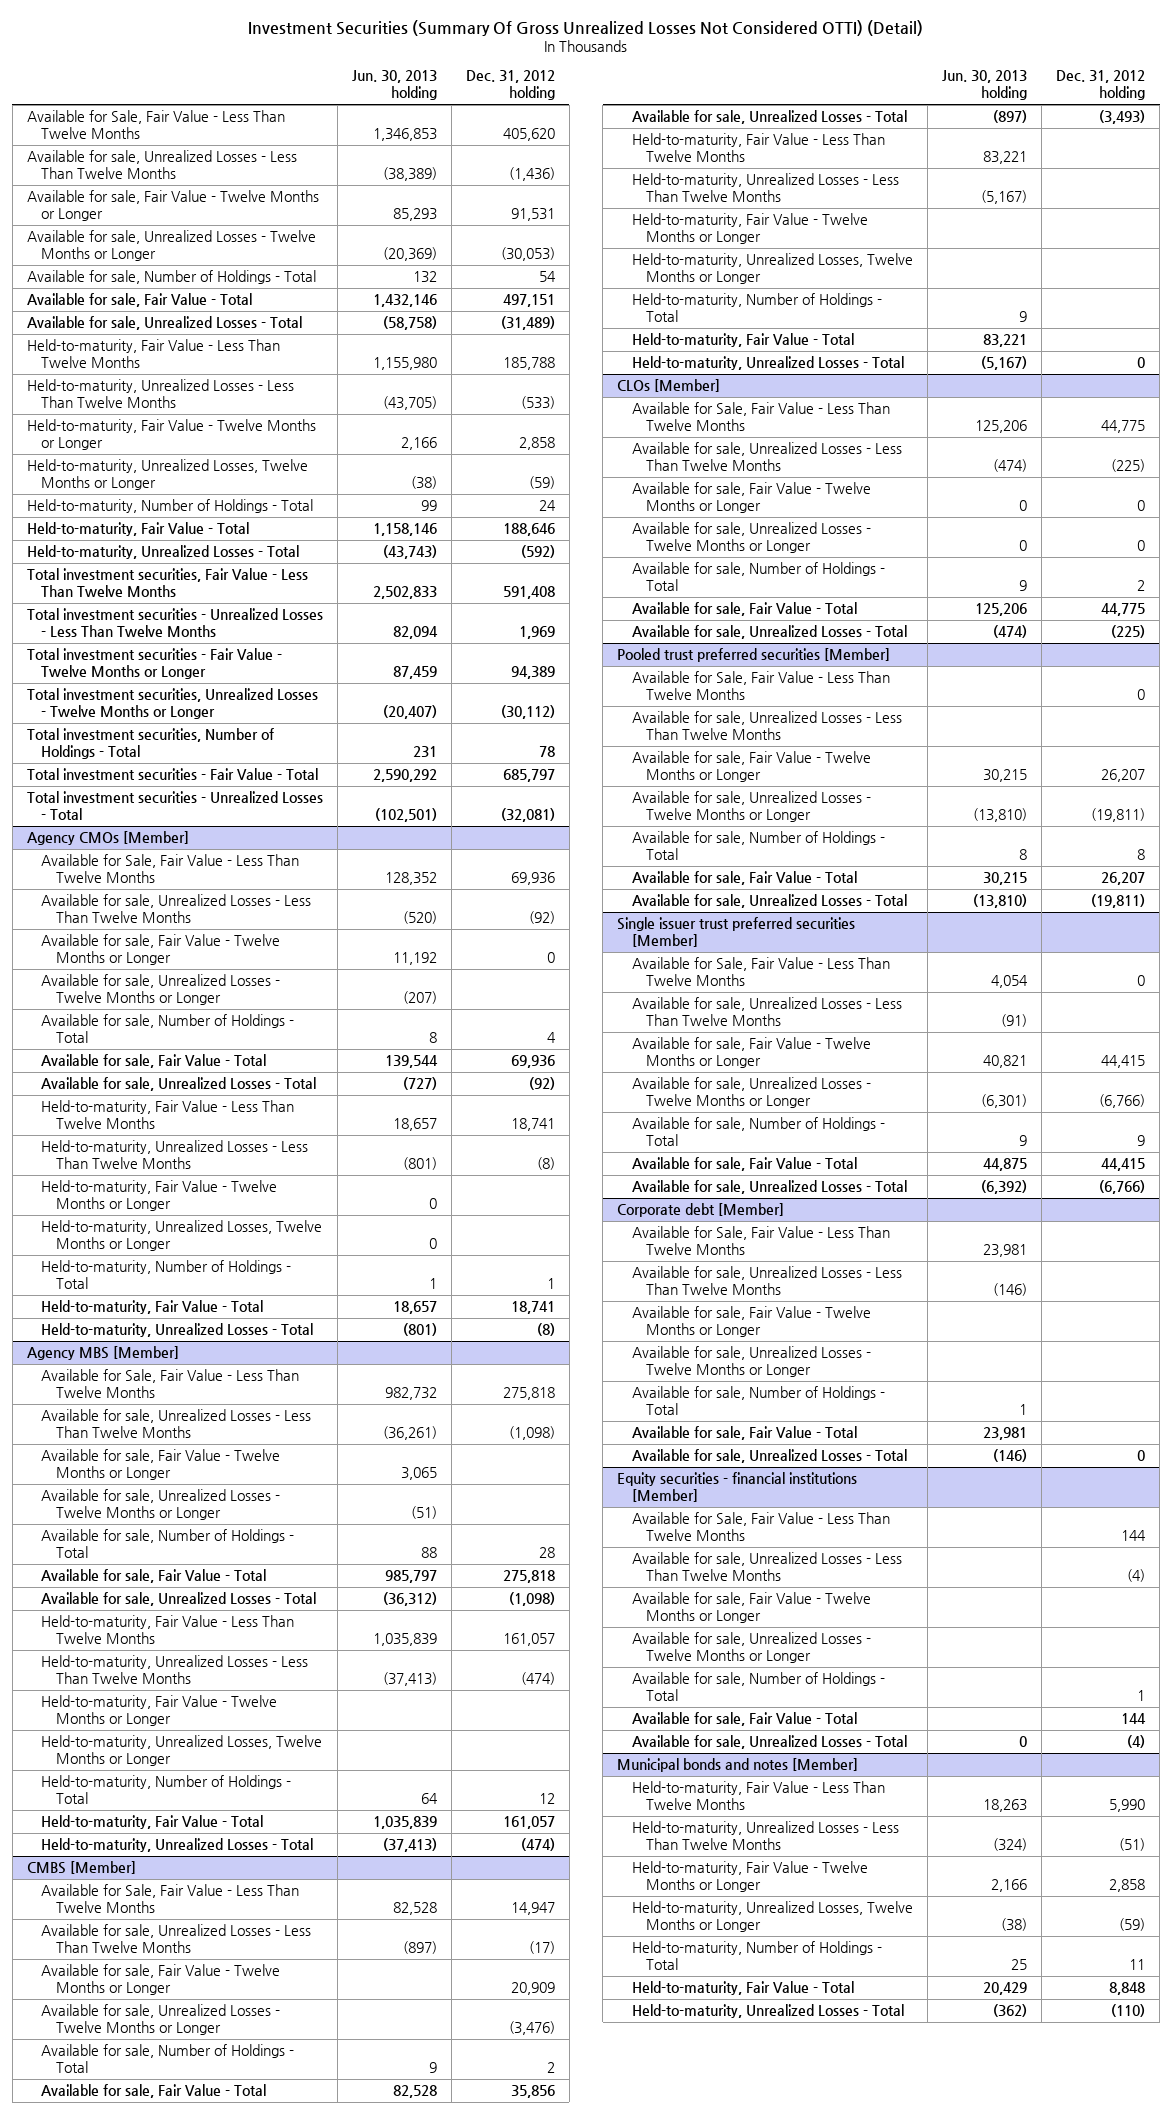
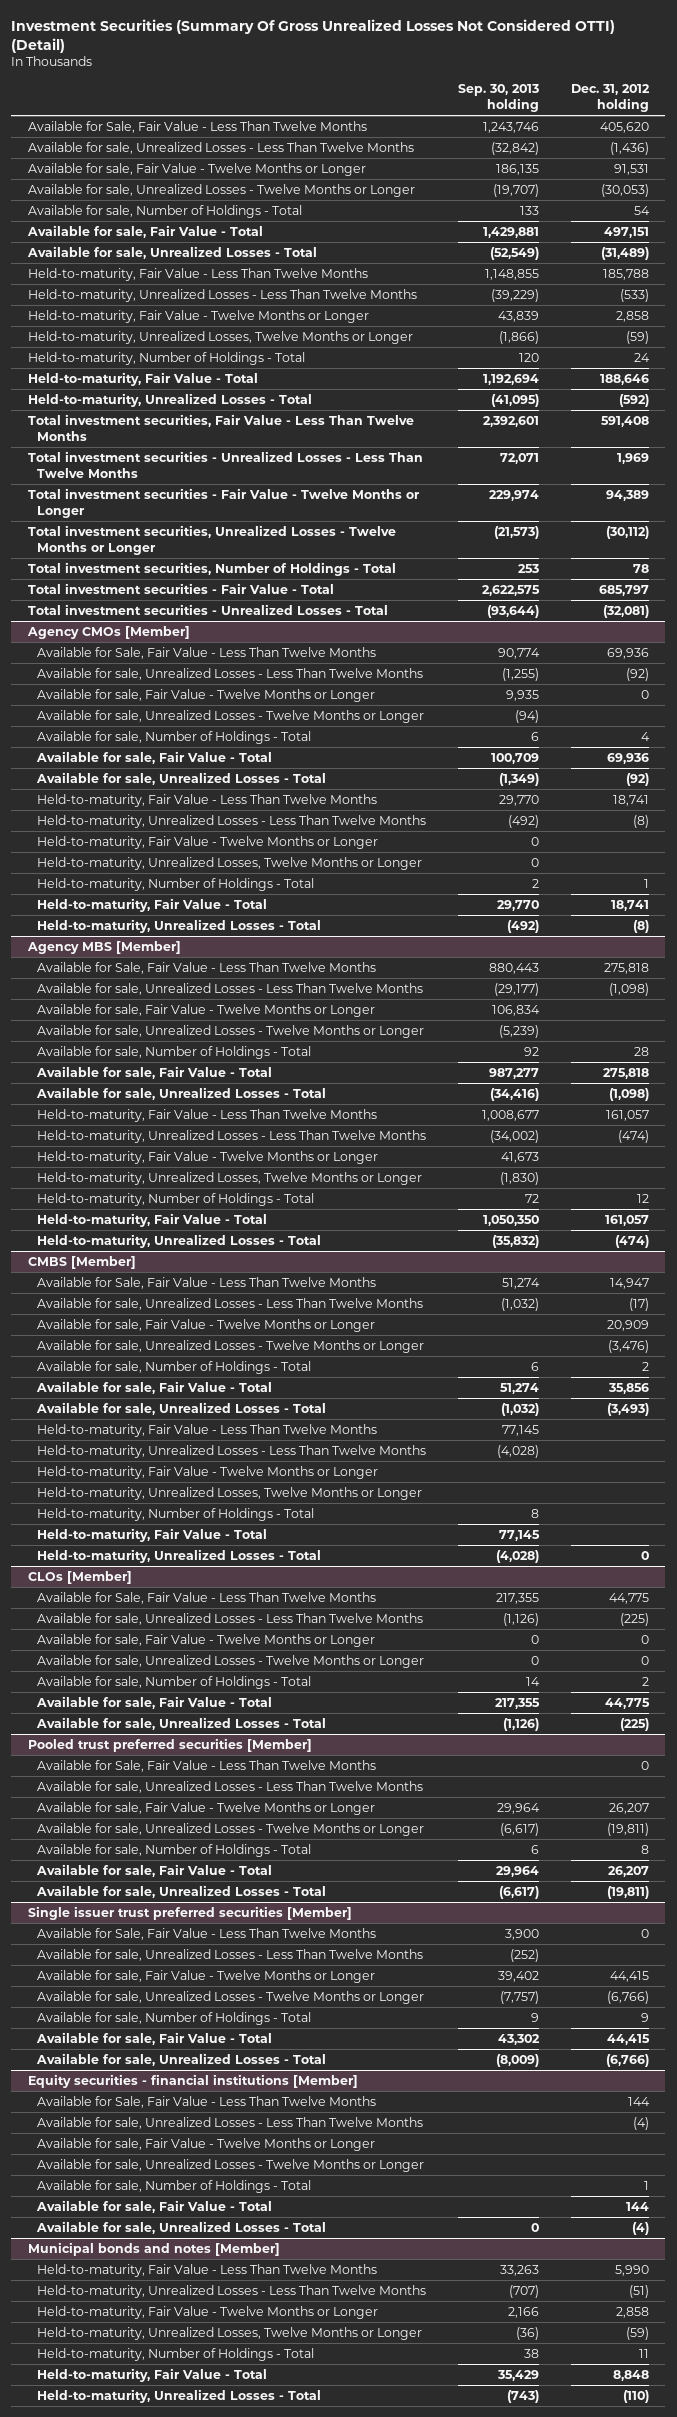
- | Jun. 30, 2013 holding | Dec. 31, 2012 holding
+ | Sep. 30, 2013 holding | Dec. 31, 2012 holding
- Corporate debt [Member]
- Available for Sale, Fair Value - Less Than Twelve Months | 23,981 |
- Available for sale, Unrealized Losses - Less Than Twelve Months | (146) |
- Available for sale, Fair Value - Twelve Months or Longer
- Available for sale, Unrealized Losses - Twelve Months or Longer
- Available for sale, Number of Holdings - Total | 1 |
- Available for sale, Fair Value - Total | 23,981 |
- Available for sale, Unrealized Losses - Total | (146) | 0

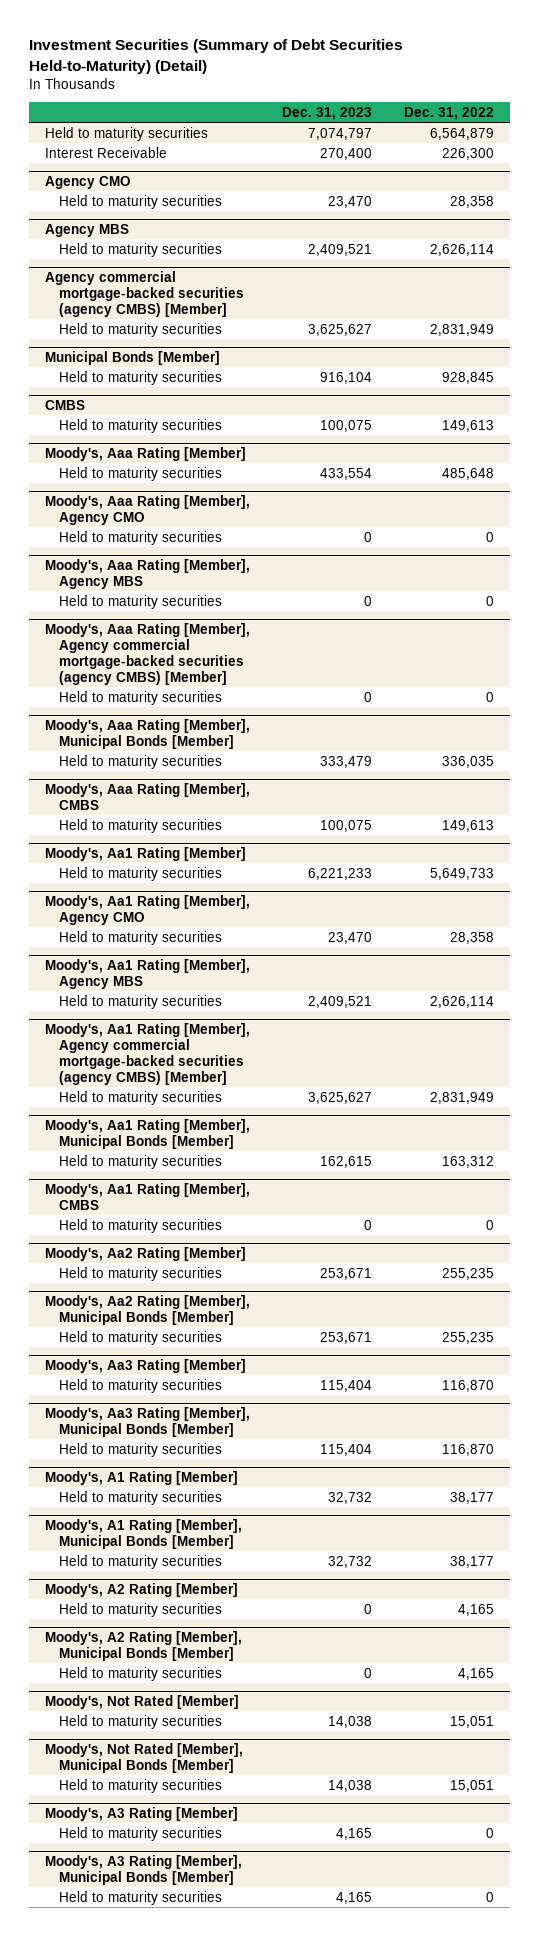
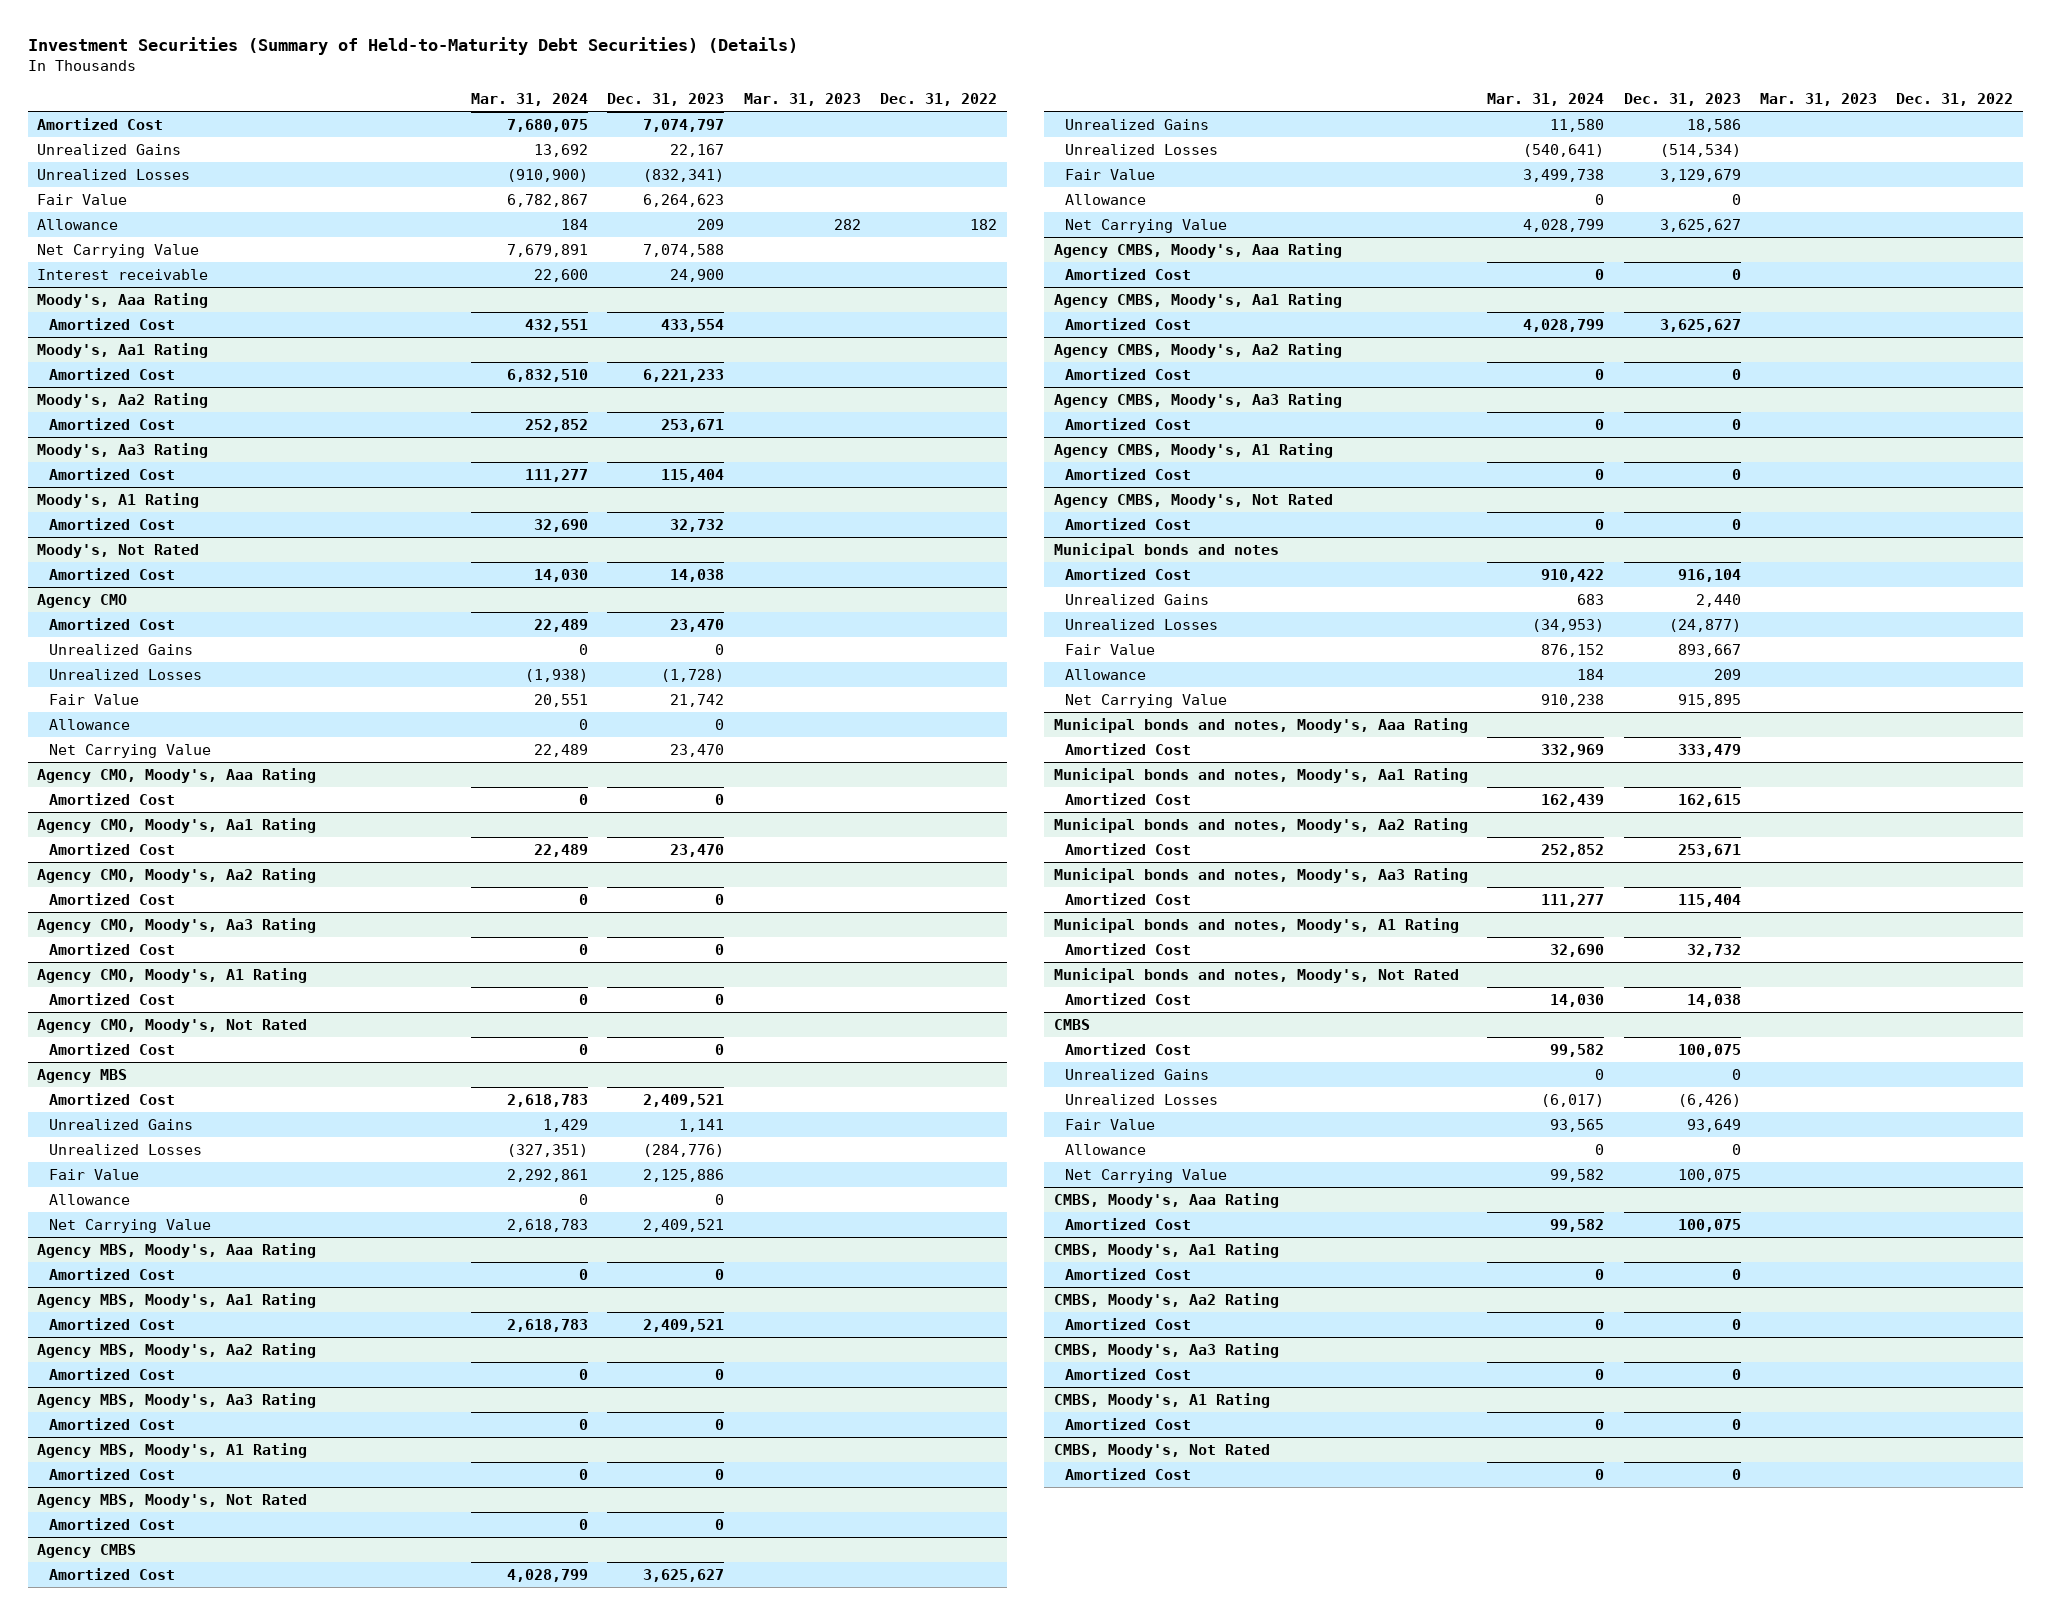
- Investment Securities (Summary of Debt Securities Held-to-Maturity) (Detail)
+ Investment Securities (Summary of Held-to-Maturity Debt Securities) (Details)
- | Dec. 31, 2023 | Dec. 31, 2022
+ | Mar. 31, 2024 | Dec. 31, 2023 | Mar. 31, 2023 | Dec. 31, 2022
- Held to maturity securities | 7,074,797 | 6,564,879
- Interest Receivable | 270,400 | 226,300
+ Amortized Cost | 7,680,075 | 7,074,797 | |
+ Unrealized Gains | 13,692 | 22,167 | |
+ Unrealized Losses | (910,900) | (832,341) | |
+ Fair Value | 6,782,867 | 6,264,623 | |
+ Allowance | 184 | 209 | 282 | 182
+ Net Carrying Value | 7,679,891 | 7,074,588 | |
+ Interest receivable | 22,600 | 24,900 | |
+ Moody's, Aaa Rating
+ Amortized Cost | 432,551 | 433,554 | |
+ Moody's, Aa1 Rating
+ Amortized Cost | 6,832,510 | 6,221,233 | |
+ Moody's, Aa2 Rating
+ Amortized Cost | 252,852 | 253,671 | |
+ Moody's, Aa3 Rating
+ Amortized Cost | 111,277 | 115,404 | |
+ Moody's, A1 Rating
+ Amortized Cost | 32,690 | 32,732 | |
+ Moody's, Not Rated
+ Amortized Cost | 14,030 | 14,038 | |
@ Agency CMO
- Held to maturity securities | 23,470 | 28,358
+ Amortized Cost | 22,489 | 23,470 | |
+ Unrealized Gains | 0 | 0 | |
+ Unrealized Losses | (1,938) | (1,728) | |
+ Fair Value | 20,551 | 21,742 | |
+ Allowance | 0 | 0 | |
+ Net Carrying Value | 22,489 | 23,470 | |
+ Agency CMO, Moody's, Aaa Rating
+ Amortized Cost | 0 | 0 | |
+ Agency CMO, Moody's, Aa1 Rating
+ Amortized Cost | 22,489 | 23,470 | |
+ Agency CMO, Moody's, Aa2 Rating
+ Amortized Cost | 0 | 0 | |
+ Agency CMO, Moody's, Aa3 Rating
+ Amortized Cost | 0 | 0 | |
+ Agency CMO, Moody's, A1 Rating
+ Amortized Cost | 0 | 0 | |
+ Agency CMO, Moody's, Not Rated
+ Amortized Cost | 0 | 0 | |
@ Agency MBS
- Held to maturity securities | 2,409,521 | 2,626,114
- Agency commercial mortgage-backed securities (agency CMBS) [Member]
- Held to maturity securities | 3,625,627 | 2,831,949
- Municipal Bonds [Member]
- Held to maturity securities | 916,104 | 928,845
@ Agency MBS
+ Amortized Cost | 2,618,783 | 2,409,521 | |
+ Unrealized Gains | 1,429 | 1,141 | |
+ Unrealized Losses | (327,351) | (284,776) | |
+ Fair Value | 2,292,861 | 2,125,886 | |
+ Allowance | 0 | 0 | |
+ Net Carrying Value | 2,618,783 | 2,409,521 | |
+ Agency MBS, Moody's, Aaa Rating
+ Amortized Cost | 0 | 0 | |
+ Agency MBS, Moody's, Aa1 Rating
+ Amortized Cost | 2,618,783 | 2,409,521 | |
+ Agency MBS, Moody's, Aa2 Rating
+ Amortized Cost | 0 | 0 | |
+ Agency MBS, Moody's, Aa3 Rating
+ Amortized Cost | 0 | 0 | |
+ Agency MBS, Moody's, A1 Rating
+ Amortized Cost | 0 | 0 | |
+ Agency MBS, Moody's, Not Rated
+ Amortized Cost | 0 | 0 | |
+ Agency CMBS
+ Amortized Cost | 4,028,799 | 3,625,627 | |
+ Unrealized Gains | 11,580 | 18,586 | |
+ Unrealized Losses | (540,641) | (514,534) | |
+ Fair Value | 3,499,738 | 3,129,679 | |
+ Allowance | 0 | 0 | |
+ Net Carrying Value | 4,028,799 | 3,625,627 | |
+ Agency CMBS, Moody's, Aaa Rating
+ Amortized Cost | 0 | 0 | |
+ Agency CMBS, Moody's, Aa1 Rating
+ Amortized Cost | 4,028,799 | 3,625,627 | |
+ Agency CMBS, Moody's, Aa2 Rating
+ Amortized Cost | 0 | 0 | |
+ Agency CMBS, Moody's, Aa3 Rating
+ Amortized Cost | 0 | 0 | |
+ Agency CMBS, Moody's, A1 Rating
+ Amortized Cost | 0 | 0 | |
+ Agency CMBS, Moody's, Not Rated
+ Amortized Cost | 0 | 0 | |
+ Municipal bonds and notes
+ Amortized Cost | 910,422 | 916,104 | |
+ Unrealized Gains | 683 | 2,440 | |
+ Unrealized Losses | (34,953) | (24,877) | |
+ Fair Value | 876,152 | 893,667 | |
+ Allowance | 184 | 209 | |
+ Net Carrying Value | 910,238 | 915,895 | |
+ Municipal bonds and notes, Moody's, Aaa Rating
+ Amortized Cost | 332,969 | 333,479 | |
+ Municipal bonds and notes, Moody's, Aa1 Rating
+ Amortized Cost | 162,439 | 162,615 | |
+ Municipal bonds and notes, Moody's, Aa2 Rating
+ Amortized Cost | 252,852 | 253,671 | |
+ Municipal bonds and notes, Moody's, Aa3 Rating
+ Amortized Cost | 111,277 | 115,404 | |
+ Municipal bonds and notes, Moody's, A1 Rating
+ Amortized Cost | 32,690 | 32,732 | |
+ Municipal bonds and notes, Moody's, Not Rated
+ Amortized Cost | 14,030 | 14,038 | |
@ CMBS
- Held to maturity securities | 100,075 | 149,613
- Moody's, Aaa Rating [Member]
- Held to maturity securities | 433,554 | 485,648
- Moody's, Aaa Rating [Member], Agency CMO
- Held to maturity securities | 0 | 0
- Moody's, Aaa Rating [Member], Agency MBS
- Held to maturity securities | 0 | 0
- Moody's, Aaa Rating [Member], Agency commercial mortgage-backed securities (agency CMBS) [Member]
- Held to maturity securities | 0 | 0
- Moody's, Aaa Rating [Member], Municipal Bonds [Member]
- Held to maturity securities | 333,479 | 336,035
- Moody's, Aaa Rating [Member], CMBS
- Held to maturity securities | 100,075 | 149,613
- Moody's, Aa1 Rating [Member]
- Held to maturity securities | 6,221,233 | 5,649,733
- Moody's, Aa1 Rating [Member], Agency CMO
- Held to maturity securities | 23,470 | 28,358
- Moody's, Aa1 Rating [Member], Agency MBS
- Held to maturity securities | 2,409,521 | 2,626,114
- Moody's, Aa1 Rating [Member], Agency commercial mortgage-backed securities (agency CMBS) [Member]
- Held to maturity securities | 3,625,627 | 2,831,949
- Moody's, Aa1 Rating [Member], Municipal Bonds [Member]
- Held to maturity securities | 162,615 | 163,312
- Moody's, Aa1 Rating [Member], CMBS
- Held to maturity securities | 0 | 0
- Moody's, Aa2 Rating [Member]
- Held to maturity securities | 253,671 | 255,235
- Moody's, Aa2 Rating [Member], Municipal Bonds [Member]
- Held to maturity securities | 253,671 | 255,235
- Moody's, Aa3 Rating [Member]
- Held to maturity securities | 115,404 | 116,870
- Moody's, Aa3 Rating [Member], Municipal Bonds [Member]
- Held to maturity securities | 115,404 | 116,870
- Moody's, A1 Rating [Member]
- Held to maturity securities | 32,732 | 38,177
- Moody's, A1 Rating [Member], Municipal Bonds [Member]
- Held to maturity securities | 32,732 | 38,177
- Moody's, A2 Rating [Member]
- Held to maturity securities | 0 | 4,165
- Moody's, A2 Rating [Member], Municipal Bonds [Member]
- Held to maturity securities | 0 | 4,165
- Moody's, Not Rated [Member]
- Held to maturity securities | 14,038 | 15,051
- Moody's, Not Rated [Member], Municipal Bonds [Member]
- Held to maturity securities | 14,038 | 15,051
- Moody's, A3 Rating [Member]
- Held to maturity securities | 4,165 | 0
- Moody's, A3 Rating [Member], Municipal Bonds [Member]
- Held to maturity securities | 4,165 | 0
@ CMBS
+ Amortized Cost | 99,582 | 100,075 | |
+ Unrealized Gains | 0 | 0 | |
+ Unrealized Losses | (6,017) | (6,426) | |
+ Fair Value | 93,565 | 93,649 | |
+ Allowance | 0 | 0 | |
+ Net Carrying Value | 99,582 | 100,075 | |
+ CMBS, Moody's, Aaa Rating
+ Amortized Cost | 99,582 | 100,075 | |
+ CMBS, Moody's, Aa1 Rating
+ Amortized Cost | 0 | 0 | |
+ CMBS, Moody's, Aa2 Rating
+ Amortized Cost | 0 | 0 | |
+ CMBS, Moody's, Aa3 Rating
+ Amortized Cost | 0 | 0 | |
+ CMBS, Moody's, A1 Rating
+ Amortized Cost | 0 | 0 | |
+ CMBS, Moody's, Not Rated
+ Amortized Cost | 0 | 0 | |

